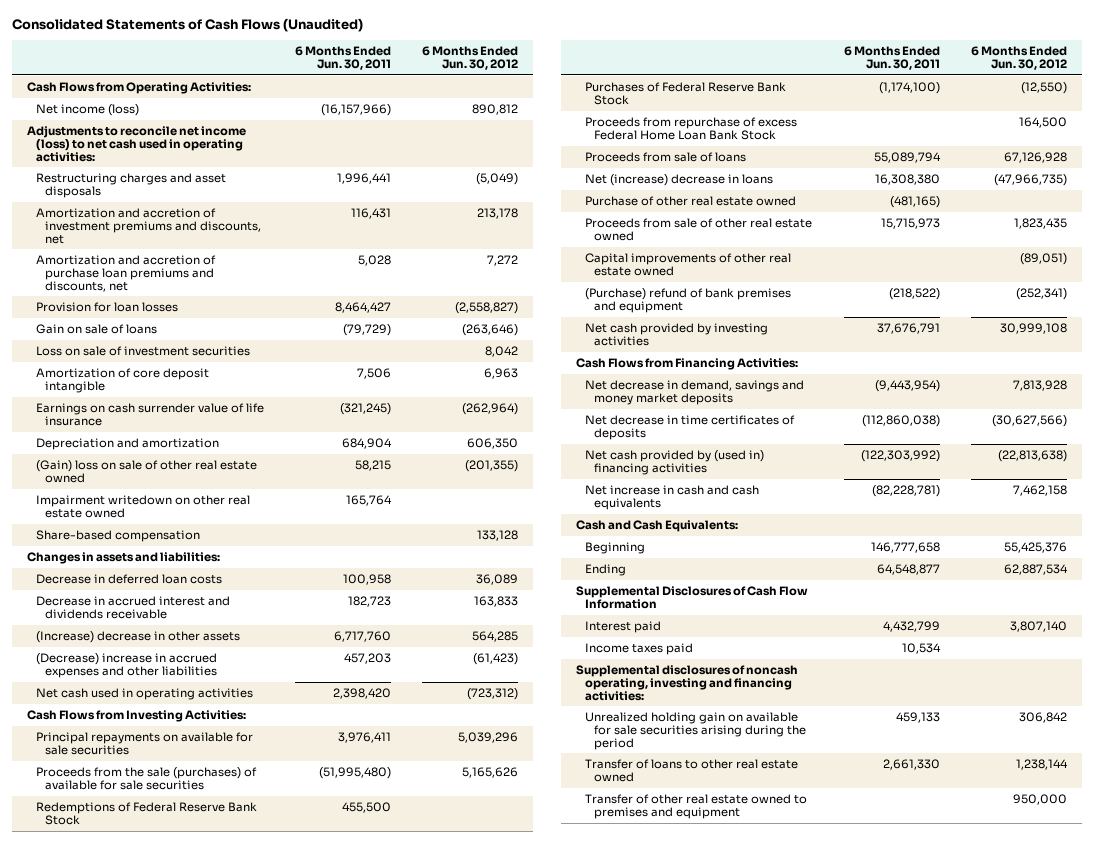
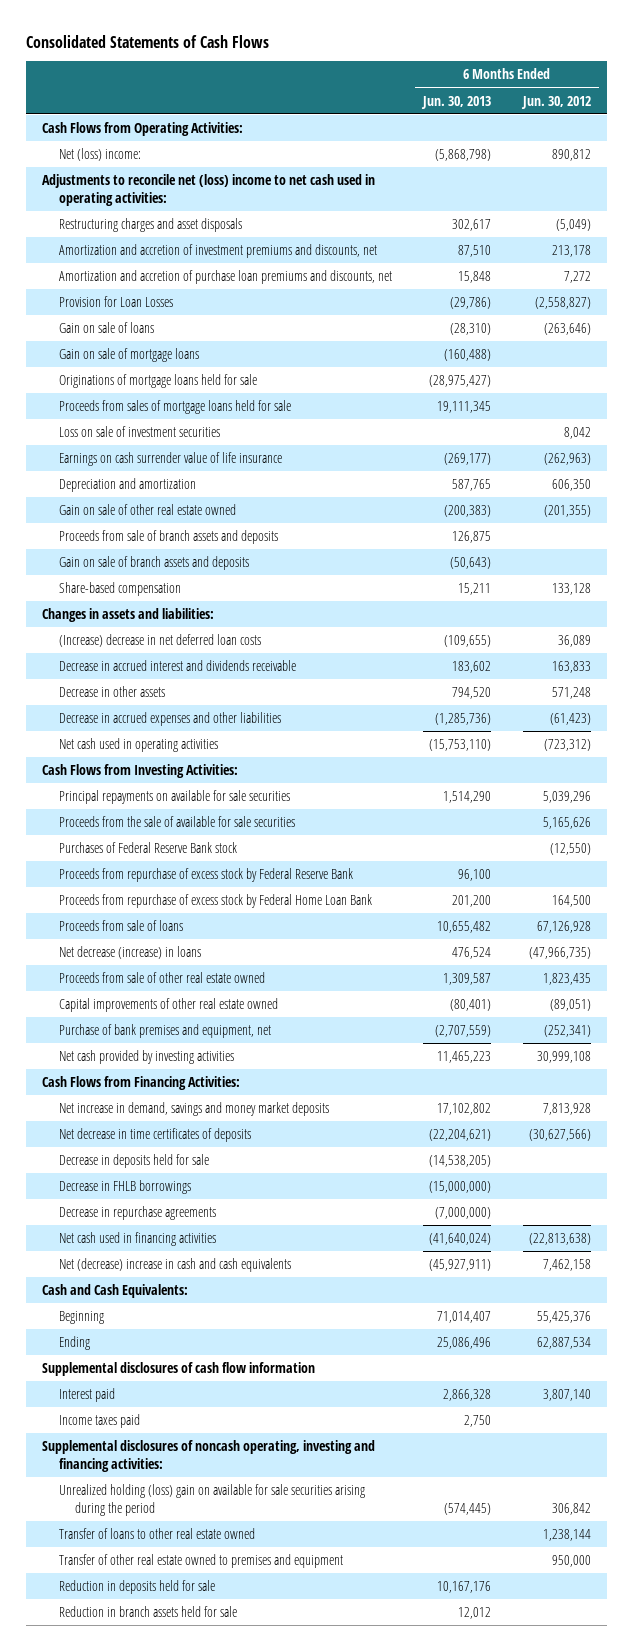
- Consolidated Statements of Cash Flows (Unaudited)
+ Consolidated Statements of Cash Flows
- | 6 Months Ended Jun. 30, 2011 | 6 Months Ended Jun. 30, 2012
+ | 6 Months Ended Jun. 30, 2013 | 6 Months Ended Jun. 30, 2012
- Net income (loss) | (16,157,966) | 890,812
- Adjustments to reconcile net income (loss) to net cash used in operating activities:
+ Net (loss) income: | (5,868,798) | 890,812
+ Adjustments to reconcile net (loss) income to net cash used in operating activities:
- Provision for loan losses | 8,464,427 | (2,558,827)
+ Provision for Loan Losses | (29,786) | (2,558,827)
+ Gain on sale of mortgage loans | (160,488) |
+ Originations of mortgage loans held for sale | (28,975,427) |
+ Proceeds from sales of mortgage loans held for sale | 19,111,345 |
- Amortization of core deposit intangible | 7,506 | 6,963
- Earnings on cash surrender value of life insurance | (321,245) | (262,964)
+ Earnings on cash surrender value of life insurance | (269,177) | (262,963)
- (Gain) loss on sale of other real estate owned | 58,215 | (201,355)
- Impairment writedown on other real estate owned | 165,764 |
+ Gain on sale of other real estate owned | (200,383) | (201,355)
+ Proceeds from sale of branch assets and deposits | 126,875 |
+ Gain on sale of branch assets and deposits | (50,643) |
- Decrease in deferred loan costs | 100,958 | 36,089
+ (Increase) decrease in net deferred loan costs | (109,655) | 36,089
- (Increase) decrease in other assets | 6,717,760 | 564,285
- (Decrease) increase in accrued expenses and other liabilities | 457,203 | (61,423)
+ Decrease in other assets | 794,520 | 571,248
+ Decrease in accrued expenses and other liabilities | (1,285,736) | (61,423)
- Proceeds from the sale (purchases) of available for sale securities | (51,995,480) | 5,165,626
- Redemptions of Federal Reserve Bank Stock | 455,500 |
- Purchases of Federal Reserve Bank Stock | (1,174,100) | (12,550)
- Proceeds from repurchase of excess Federal Home Loan Bank Stock | | 164,500
+ Proceeds from the sale of available for sale securities | | 5,165,626
+ Purchases of Federal Reserve Bank stock | | (12,550)
+ Proceeds from repurchase of excess stock by Federal Reserve Bank | 96,100 |
+ Proceeds from repurchase of excess stock by Federal Home Loan Bank | 201,200 | 164,500
- Net (increase) decrease in loans | 16,308,380 | (47,966,735)
- Purchase of other real estate owned | (481,165) |
+ Net decrease (increase) in loans | 476,524 | (47,966,735)
- (Purchase) refund of bank premises and equipment | (218,522) | (252,341)
+ Purchase of bank premises and equipment, net | (2,707,559) | (252,341)
- Net decrease in demand, savings and money market deposits | (9,443,954) | 7,813,928
+ Net increase in demand, savings and money market deposits | 17,102,802 | 7,813,928
- Net cash provided by (used in) financing activities | (122,303,992) | (22,813,638)
- Net increase in cash and cash equivalents | (82,228,781) | 7,462,158
+ Decrease in deposits held for sale | (14,538,205) |
+ Decrease in FHLB borrowings | (15,000,000) |
+ Decrease in repurchase agreements | (7,000,000) |
+ Net cash used in financing activities | (41,640,024) | (22,813,638)
+ Net (decrease) increase in cash and cash equivalents | (45,927,911) | 7,462,158
- Supplemental Disclosures of Cash Flow Information
+ Supplemental disclosures of cash flow information
- Unrealized holding gain on available for sale securities arising during the period | 459,133 | 306,842
+ Unrealized holding (loss) gain on available for sale securities arising during the period | (574,445) | 306,842
+ Reduction in deposits held for sale | 10,167,176 |
+ Reduction in branch assets held for sale | 12,012 |

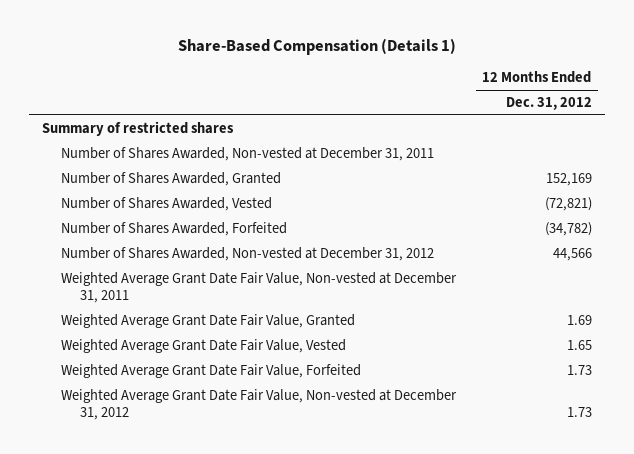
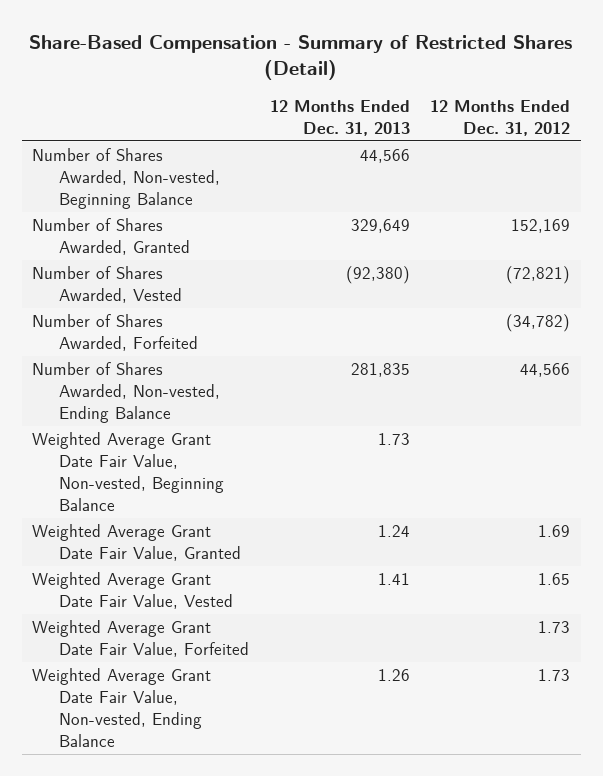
- Share-Based Compensation (Details 1)
+ Share-Based Compensation - Summary of Restricted Shares (Detail)
- | 12 Months Ended Dec. 31, 2012
+ | 12 Months Ended Dec. 31, 2013 | 12 Months Ended Dec. 31, 2012
- Summary of restricted shares
- Number of Shares Awarded, Non-vested at December 31, 2011
+ Number of Shares Awarded, Non-vested, Beginning Balance | 44,566 |
- Number of Shares Awarded, Non-vested at December 31, 2012 | 44,566
- Weighted Average Grant Date Fair Value, Non-vested at December 31, 2011
+ Number of Shares Awarded, Non-vested, Ending Balance | 281,835 | 44,566
+ Weighted Average Grant Date Fair Value, Non-vested, Beginning Balance | 1.73 |
- Weighted Average Grant Date Fair Value, Non-vested at December 31, 2012 | 1.73
+ Weighted Average Grant Date Fair Value, Non-vested, Ending Balance | 1.26 | 1.73

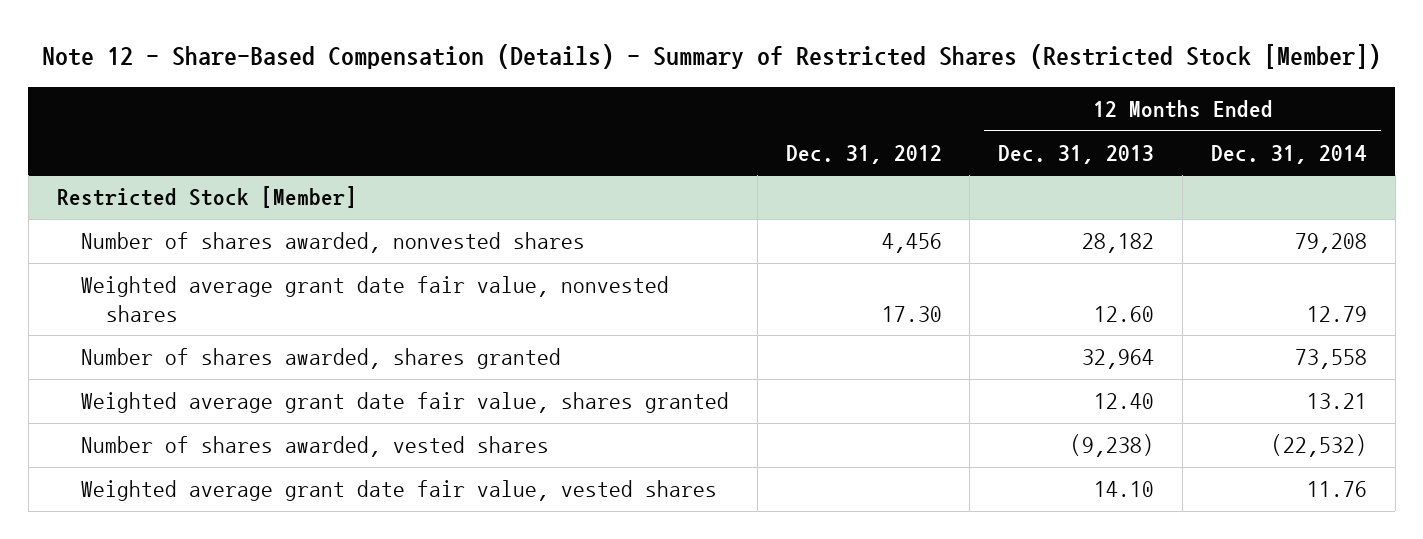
- Share-Based Compensation - Summary of Restricted Shares (Detail)
+ Note 12 - Share-Based Compensation (Details) - Summary of Restricted Shares (Restricted Stock [Member])
- | 12 Months Ended Dec. 31, 2013 | 12 Months Ended Dec. 31, 2012
+ | Dec. 31, 2012 | 12 Months Ended Dec. 31, 2013 | 12 Months Ended Dec. 31, 2014
- Number of Shares Awarded, Non-vested, Beginning Balance | 44,566 |
- Number of Shares Awarded, Granted | 329,649 | 152,169
- Number of Shares Awarded, Vested | (92,380) | (72,821)
- Number of Shares Awarded, Forfeited | | (34,782)
- Number of Shares Awarded, Non-vested, Ending Balance | 281,835 | 44,566
- Weighted Average Grant Date Fair Value, Non-vested, Beginning Balance | 1.73 |
- Weighted Average Grant Date Fair Value, Granted | 1.24 | 1.69
- Weighted Average Grant Date Fair Value, Vested | 1.41 | 1.65
- Weighted Average Grant Date Fair Value, Forfeited | | 1.73
- Weighted Average Grant Date Fair Value, Non-vested, Ending Balance | 1.26 | 1.73
+ Restricted Stock [Member]
+ Number of shares awarded, nonvested shares | 4,456 | 28,182 | 79,208
+ Weighted average grant date fair value, nonvested shares | 17.30 | 12.60 | 12.79
+ Number of shares awarded, shares granted | | 32,964 | 73,558
+ Weighted average grant date fair value, shares granted | | 12.40 | 13.21
+ Number of shares awarded, vested shares | | (9,238) | (22,532)
+ Weighted average grant date fair value, vested shares | | 14.10 | 11.76

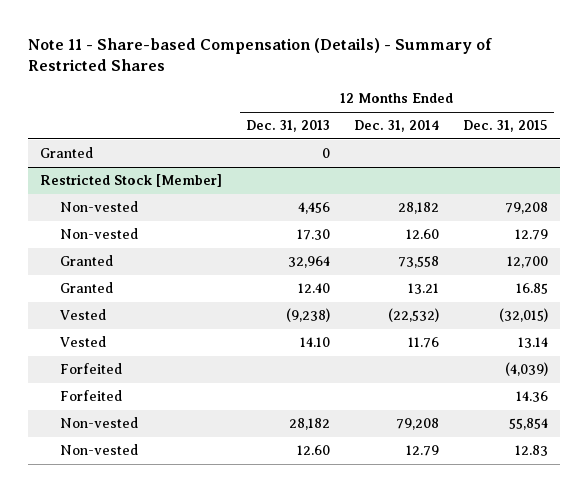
- Note 12 - Share-Based Compensation (Details) - Summary of Restricted Shares (Restricted Stock [Member])
+ Note 11 - Share-based Compensation (Details) - Summary of Restricted Shares
- | Dec. 31, 2012 | 12 Months Ended Dec. 31, 2013 | 12 Months Ended Dec. 31, 2014
+ | 12 Months Ended Dec. 31, 2013 | 12 Months Ended Dec. 31, 2014 | 12 Months Ended Dec. 31, 2015
+ Granted | 0 | |
@ Restricted Stock [Member]
- Number of shares awarded, nonvested shares | 4,456 | 28,182 | 79,208
- Weighted average grant date fair value, nonvested shares | 17.30 | 12.60 | 12.79
- Number of shares awarded, shares granted | | 32,964 | 73,558
- Weighted average grant date fair value, shares granted | | 12.40 | 13.21
- Number of shares awarded, vested shares | | (9,238) | (22,532)
- Weighted average grant date fair value, vested shares | | 14.10 | 11.76
+ Non-vested | 4,456 | 28,182 | 79,208
+ Non-vested | 17.30 | 12.60 | 12.79
+ Granted | 32,964 | 73,558 | 12,700
+ Granted | 12.40 | 13.21 | 16.85
+ Vested | (9,238) | (22,532) | (32,015)
+ Vested | 14.10 | 11.76 | 13.14
+ Forfeited | | | (4,039)
+ Forfeited | | | 14.36
+ Non-vested | 28,182 | 79,208 | 55,854
+ Non-vested | 12.60 | 12.79 | 12.83

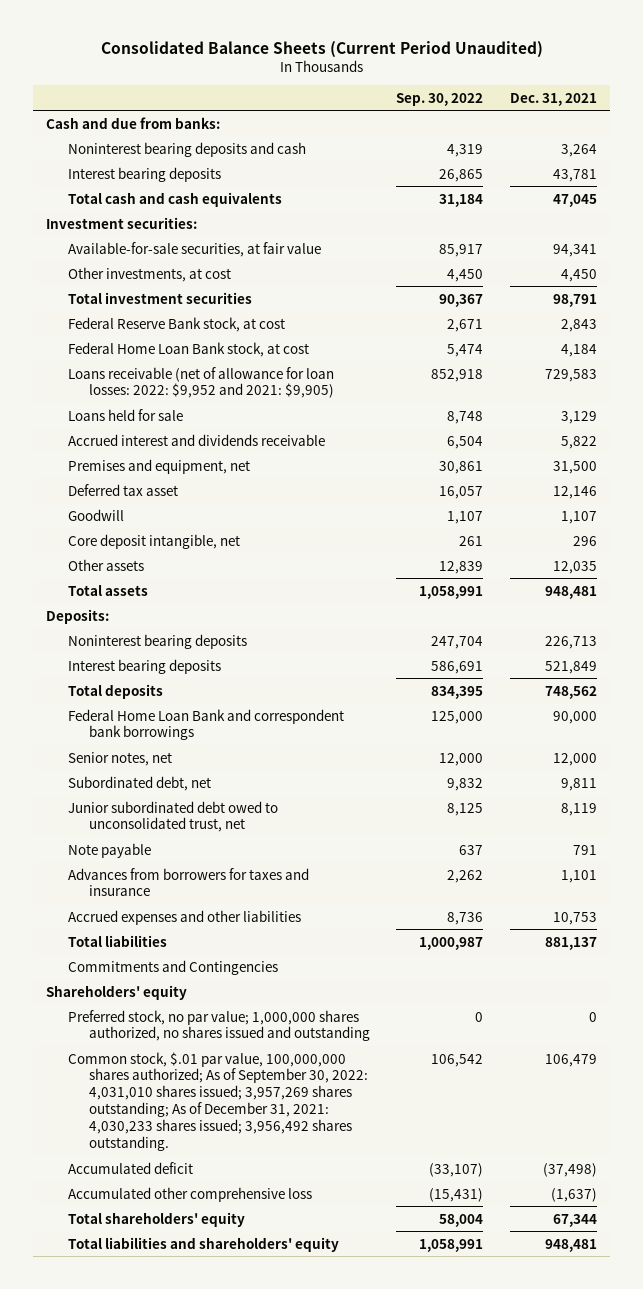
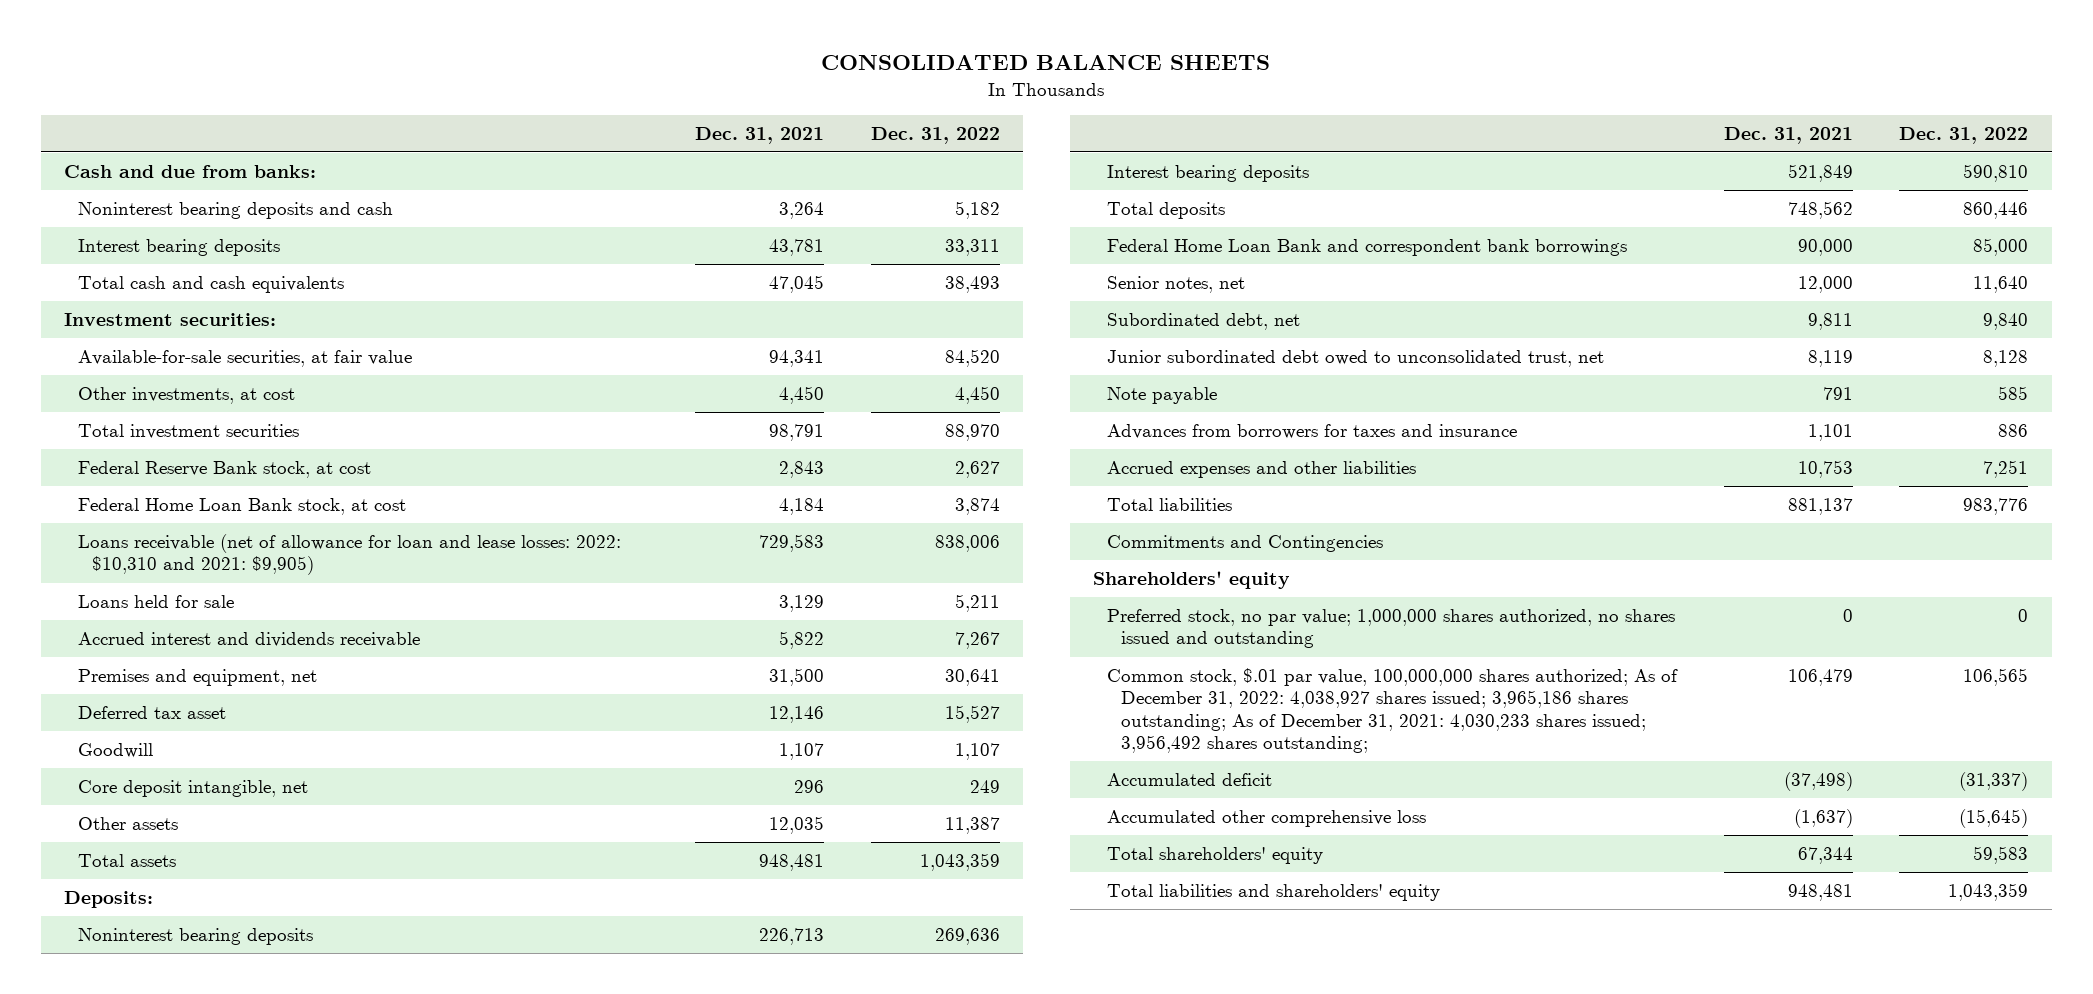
- Consolidated Balance Sheets (Current Period Unaudited)
+ CONSOLIDATED BALANCE SHEETS
- | Sep. 30, 2022 | Dec. 31, 2021
+ | Dec. 31, 2021 | Dec. 31, 2022
- Loans receivable (net of allowance for loan losses: 2022: $9,952 and 2021: $9,905) | 852,918 | 729,583
+ Loans receivable (net of allowance for loan and lease losses: 2022: $10,310 and 2021: $9,905) | 729,583 | 838,006
- Common stock, $.01 par value, 100,000,000 shares authorized; As of September 30, 2022: 4,031,010 shares issued; 3,957,269 shares outstanding; As of December 31, 2021: 4,030,233 shares issued; 3,956,492 shares outstanding. | 106,542 | 106,479
+ Common stock, $.01 par value, 100,000,000 shares authorized; As of December 31, 2022: 4,038,927 shares issued; 3,965,186 shares outstanding; As of December 31, 2021: 4,030,233 shares issued; 3,956,492 shares outstanding; | 106,479 | 106,565

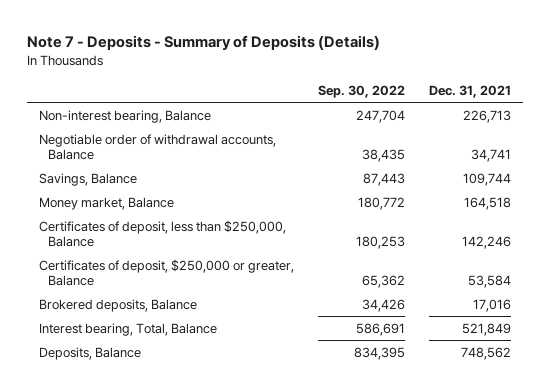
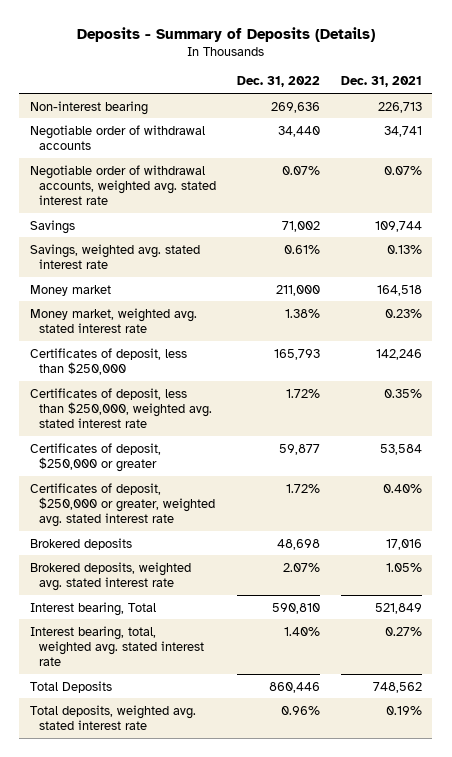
- Note 7 - Deposits - Summary of Deposits (Details)
+ Deposits - Summary of Deposits (Details)
- | Sep. 30, 2022 | Dec. 31, 2021
+ | Dec. 31, 2022 | Dec. 31, 2021
- Non-interest bearing, Balance | 247,704 | 226,713
- Negotiable order of withdrawal accounts, Balance | 38,435 | 34,741
- Savings, Balance | 87,443 | 109,744
- Money market, Balance | 180,772 | 164,518
- Certificates of deposit, less than $250,000, Balance | 180,253 | 142,246
- Certificates of deposit, $250,000 or greater, Balance | 65,362 | 53,584
- Brokered deposits, Balance | 34,426 | 17,016
- Interest bearing, Total, Balance | 586,691 | 521,849
- Deposits, Balance | 834,395 | 748,562
+ Non-interest bearing | 269,636 | 226,713
+ Negotiable order of withdrawal accounts | 34,440 | 34,741
+ Negotiable order of withdrawal accounts, weighted avg. stated interest rate | 0.07% | 0.07%
+ Savings | 71,002 | 109,744
+ Savings, weighted avg. stated interest rate | 0.61% | 0.13%
+ Money market | 211,000 | 164,518
+ Money market, weighted avg. stated interest rate | 1.38% | 0.23%
+ Certificates of deposit, less than $250,000 | 165,793 | 142,246
+ Certificates of deposit, less than $250,000, weighted avg. stated interest rate | 1.72% | 0.35%
+ Certificates of deposit, $250,000 or greater | 59,877 | 53,584
+ Certificates of deposit, $250,000 or greater, weighted avg. stated interest rate | 1.72% | 0.40%
+ Brokered deposits | 48,698 | 17,016
+ Brokered deposits, weighted avg. stated interest rate | 2.07% | 1.05%
+ Interest bearing, Total | 590,810 | 521,849
+ Interest bearing, total, weighted avg. stated interest rate | 1.40% | 0.27%
+ Total Deposits | 860,446 | 748,562
+ Total deposits, weighted avg. stated interest rate | 0.96% | 0.19%

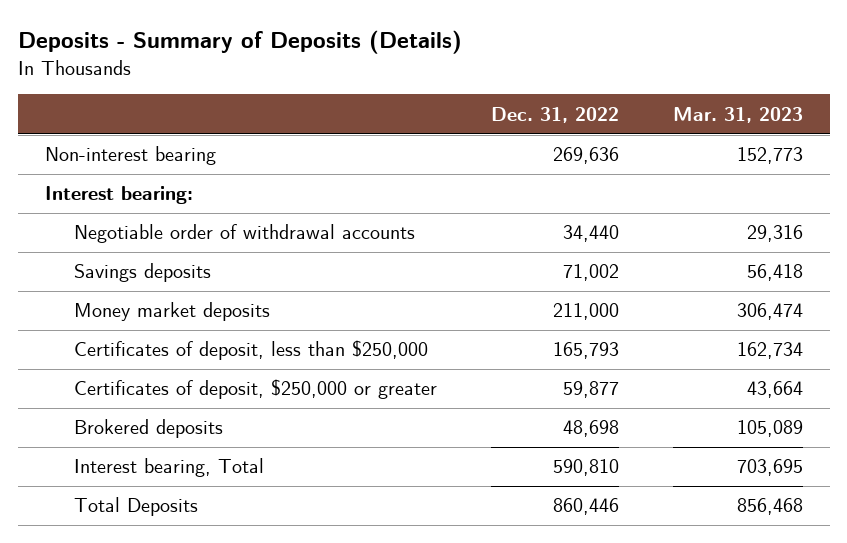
- | Dec. 31, 2022 | Dec. 31, 2021
+ | Dec. 31, 2022 | Mar. 31, 2023
+ Interest bearing:
- Negotiable order of withdrawal accounts, weighted avg. stated interest rate | 0.07% | 0.07%
- Savings | 71,002 | 109,744
- Savings, weighted avg. stated interest rate | 0.61% | 0.13%
- Money market | 211,000 | 164,518
- Money market, weighted avg. stated interest rate | 1.38% | 0.23%
+ Savings deposits | 71,002 | 56,418
+ Money market deposits | 211,000 | 306,474
- Certificates of deposit, less than $250,000, weighted avg. stated interest rate | 1.72% | 0.35%
- Certificates of deposit, $250,000 or greater, weighted avg. stated interest rate | 1.72% | 0.40%
- Brokered deposits, weighted avg. stated interest rate | 2.07% | 1.05%
- Interest bearing, total, weighted avg. stated interest rate | 1.40% | 0.27%
- Total deposits, weighted avg. stated interest rate | 0.96% | 0.19%

